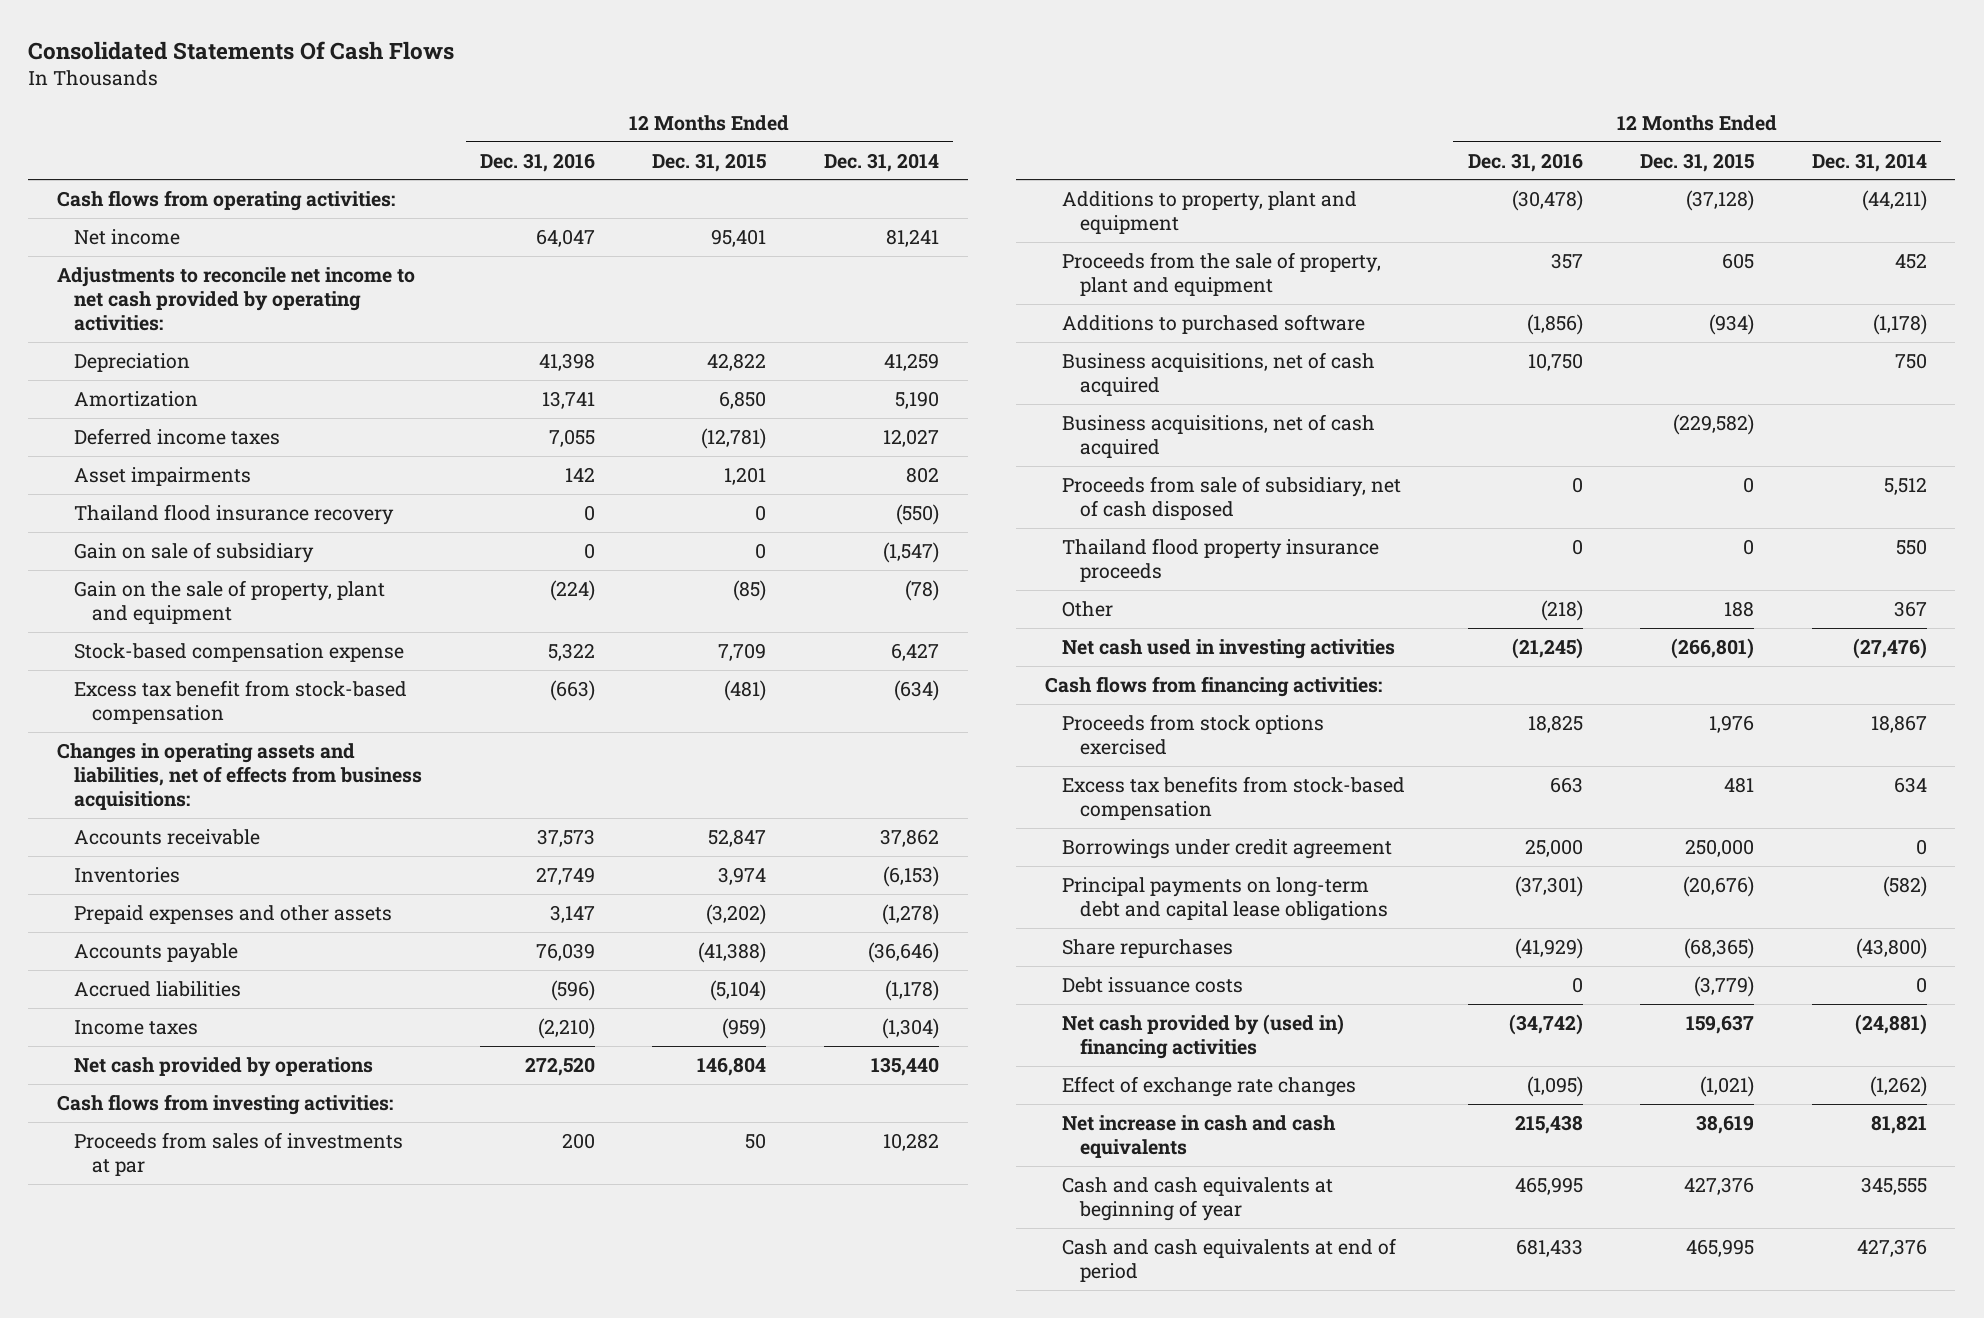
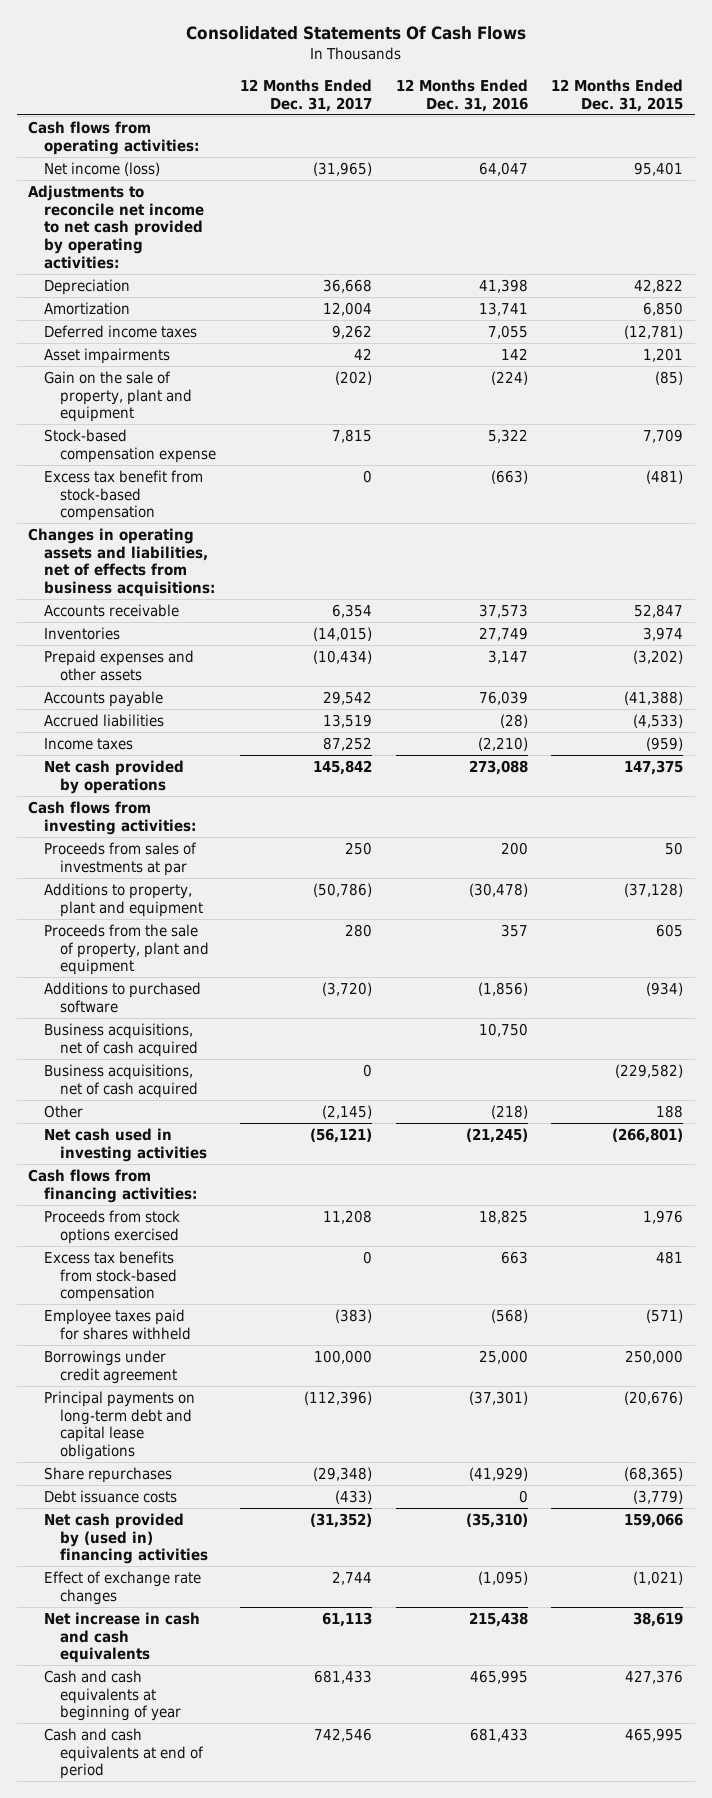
- | 12 Months Ended Dec. 31, 2016 | 12 Months Ended Dec. 31, 2015 | 12 Months Ended Dec. 31, 2014
+ | 12 Months Ended Dec. 31, 2017 | 12 Months Ended Dec. 31, 2016 | 12 Months Ended Dec. 31, 2015
- Net income | 64,047 | 95,401 | 81,241
+ Net income (loss) | (31,965) | 64,047 | 95,401
- Thailand flood insurance recovery | 0 | 0 | (550)
- Gain on sale of subsidiary | 0 | 0 | (1,547)
- Accrued liabilities | (596) | (5,104) | (1,178)
+ Accrued liabilities | 13,519 | (28) | (4,533)
- Net cash provided by operations | 272,520 | 146,804 | 135,440
+ Net cash provided by operations | 145,842 | 273,088 | 147,375
- Proceeds from sale of subsidiary, net of cash disposed | 0 | 0 | 5,512
- Thailand flood property insurance proceeds | 0 | 0 | 550
+ Employee taxes paid for shares withheld | (383) | (568) | (571)
- Net cash provided by (used in) financing activities | (34,742) | 159,637 | (24,881)
+ Net cash provided by (used in) financing activities | (31,352) | (35,310) | 159,066

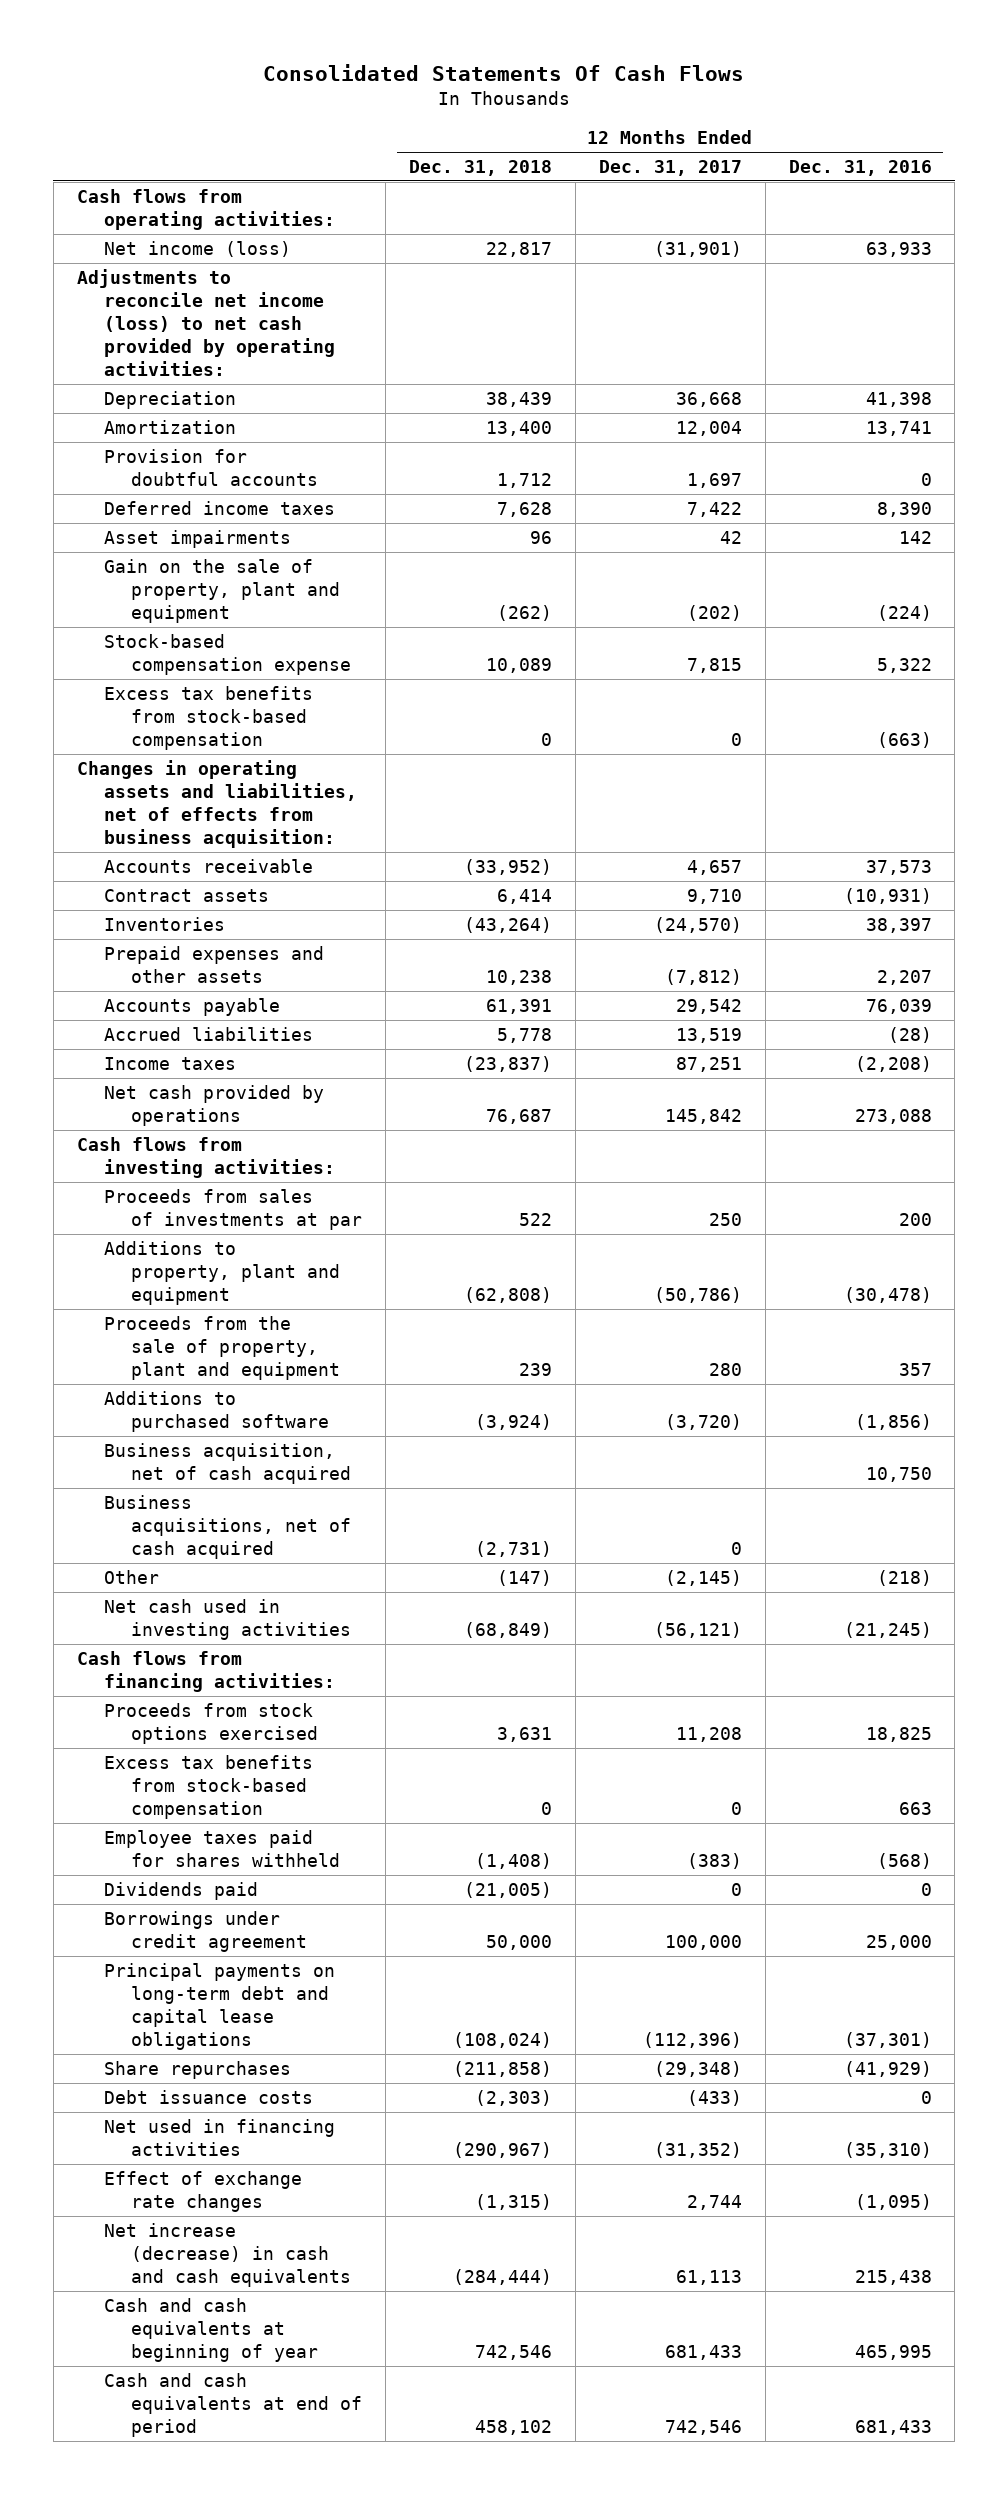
- | 12 Months Ended Dec. 31, 2017 | 12 Months Ended Dec. 31, 2016 | 12 Months Ended Dec. 31, 2015
+ | 12 Months Ended Dec. 31, 2018 | 12 Months Ended Dec. 31, 2017 | 12 Months Ended Dec. 31, 2016
- Net income (loss) | (31,965) | 64,047 | 95,401
- Adjustments to reconcile net income to net cash provided by operating activities:
+ Net income (loss) | 22,817 | (31,901) | 63,933
+ Adjustments to reconcile net income (loss) to net cash provided by operating activities:
- Deferred income taxes | 9,262 | 7,055 | (12,781)
+ Provision for doubtful accounts | 1,712 | 1,697 | 0
+ Deferred income taxes | 7,628 | 7,422 | 8,390
- Excess tax benefit from stock-based compensation | 0 | (663) | (481)
- Changes in operating assets and liabilities, net of effects from business acquisitions:
- Accounts receivable | 6,354 | 37,573 | 52,847
- Inventories | (14,015) | 27,749 | 3,974
- Prepaid expenses and other assets | (10,434) | 3,147 | (3,202)
+ Excess tax benefits from stock-based compensation | 0 | 0 | (663)
+ Changes in operating assets and liabilities, net of effects from business acquisition:
+ Accounts receivable | (33,952) | 4,657 | 37,573
+ Contract assets | 6,414 | 9,710 | (10,931)
+ Inventories | (43,264) | (24,570) | 38,397
+ Prepaid expenses and other assets | 10,238 | (7,812) | 2,207
- Income taxes | 87,252 | (2,210) | (959)
+ Income taxes | (23,837) | 87,251 | (2,208)
- Business acquisitions, net of cash acquired | | 10,750 |
+ Business acquisition, net of cash acquired | | | 10,750
+ Dividends paid | (21,005) | 0 | 0
- Net cash provided by (used in) financing activities | (31,352) | (35,310) | 159,066
+ Net used in financing activities | (290,967) | (31,352) | (35,310)
- Net increase in cash and cash equivalents | 61,113 | 215,438 | 38,619
+ Net increase (decrease) in cash and cash equivalents | (284,444) | 61,113 | 215,438

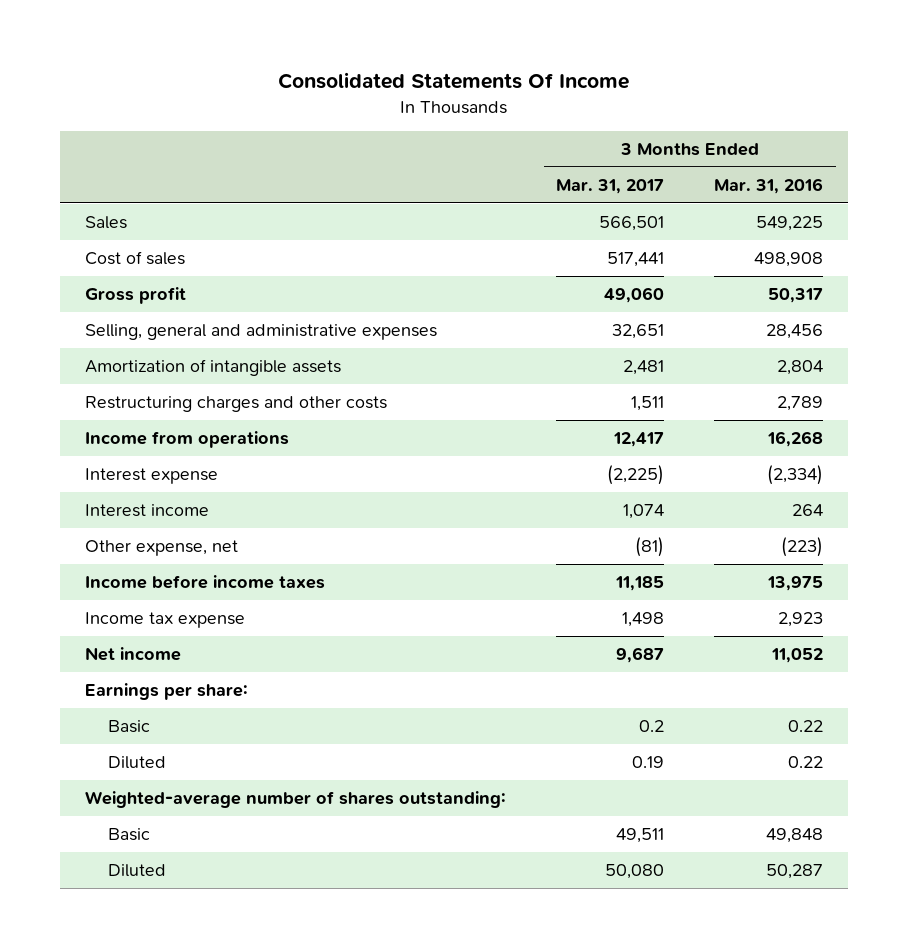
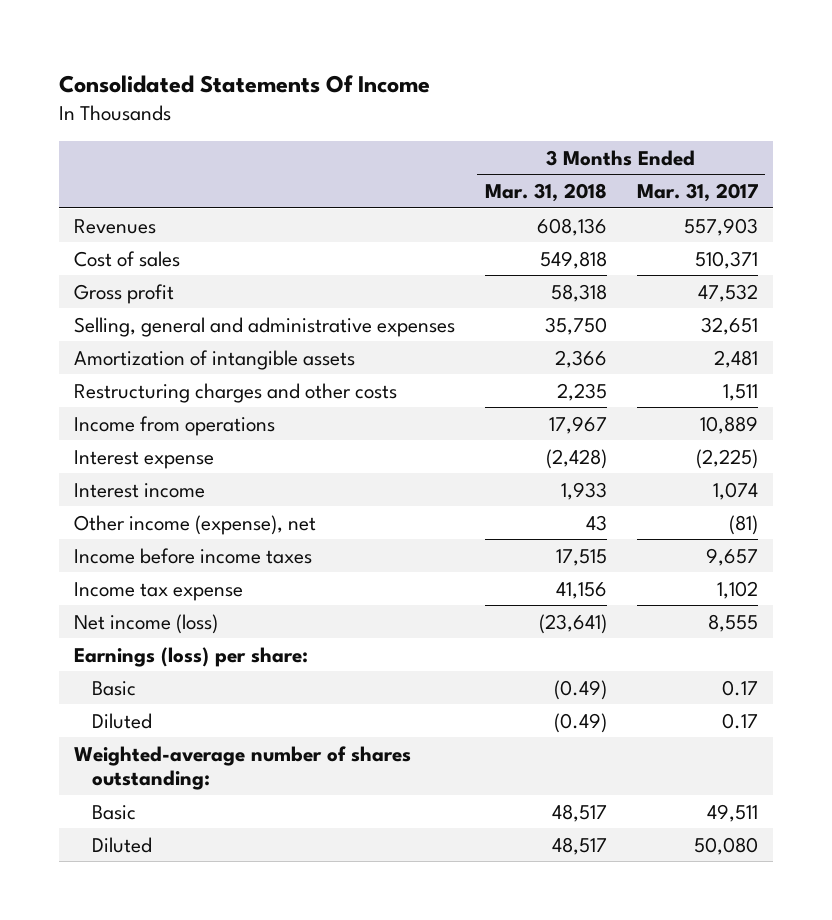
- | 3 Months Ended Mar. 31, 2017 | 3 Months Ended Mar. 31, 2016
+ | 3 Months Ended Mar. 31, 2018 | 3 Months Ended Mar. 31, 2017
- Sales | 566,501 | 549,225
- Cost of sales | 517,441 | 498,908
- Gross profit | 49,060 | 50,317
+ Revenues | 608,136 | 557,903
+ Cost of sales | 549,818 | 510,371
+ Gross profit | 58,318 | 47,532
- Income from operations | 12,417 | 16,268
+ Income from operations | 17,967 | 10,889
- Other expense, net | (81) | (223)
- Income before income taxes | 11,185 | 13,975
- Income tax expense | 1,498 | 2,923
- Net income | 9,687 | 11,052
- Earnings per share:
- Basic | 0.2 | 0.22
- Diluted | 0.19 | 0.22
+ Other income (expense), net | 43 | (81)
+ Income before income taxes | 17,515 | 9,657
+ Income tax expense | 41,156 | 1,102
+ Net income (loss) | (23,641) | 8,555
+ Earnings (loss) per share:
+ Basic | (0.49) | 0.17
+ Diluted | (0.49) | 0.17

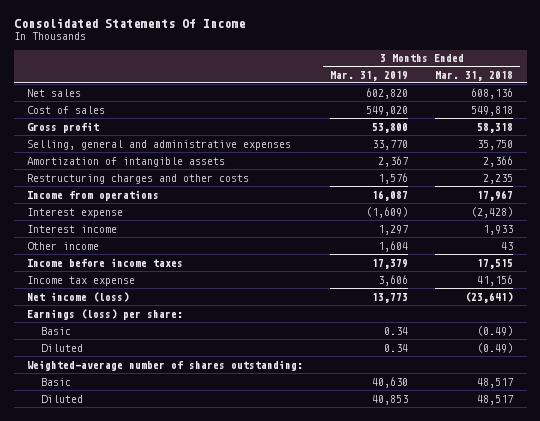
- | 3 Months Ended Mar. 31, 2018 | 3 Months Ended Mar. 31, 2017
+ | 3 Months Ended Mar. 31, 2019 | 3 Months Ended Mar. 31, 2018
- Revenues | 608,136 | 557,903
+ Net sales | 602,820 | 608,136
- Other income (expense), net | 43 | (81)
+ Other income | 1,604 | 43

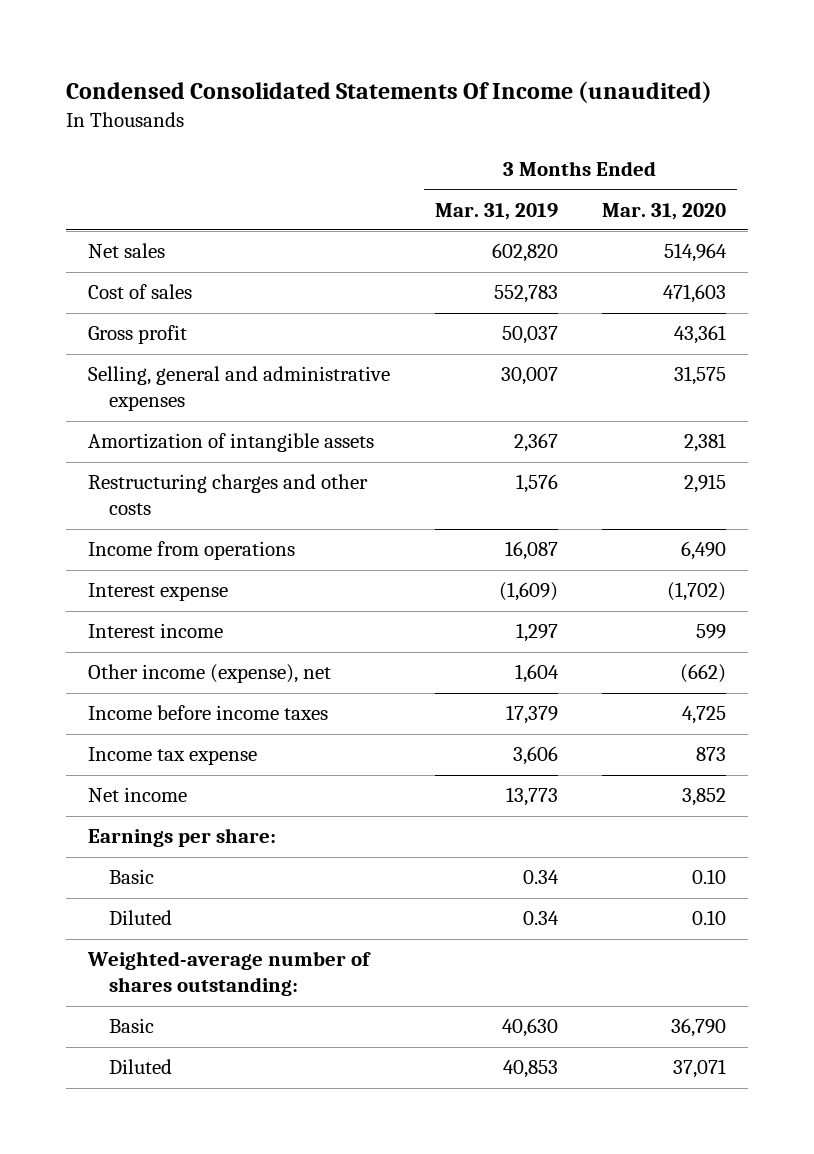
- Consolidated Statements Of Income
+ Condensed Consolidated Statements Of Income (unaudited)
- | 3 Months Ended Mar. 31, 2019 | 3 Months Ended Mar. 31, 2018
+ | 3 Months Ended Mar. 31, 2019 | 3 Months Ended Mar. 31, 2020
- Cost of sales | 549,020 | 549,818
- Gross profit | 53,800 | 58,318
- Selling, general and administrative expenses | 33,770 | 35,750
+ Cost of sales | 552,783 | 471,603
+ Gross profit | 50,037 | 43,361
+ Selling, general and administrative expenses | 30,007 | 31,575
- Other income | 1,604 | 43
+ Other income (expense), net | 1,604 | (662)
- Net income (loss) | 13,773 | (23,641)
- Earnings (loss) per share:
+ Net income | 13,773 | 3,852
+ Earnings per share:

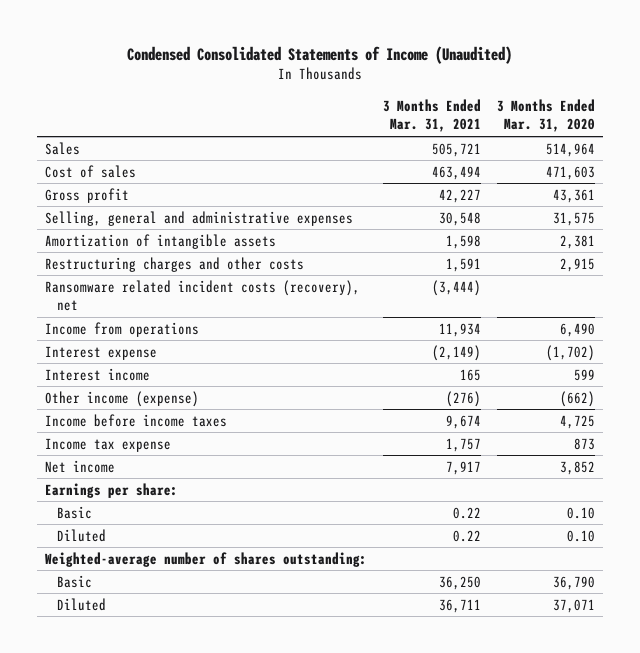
- Condensed Consolidated Statements Of Income (unaudited)
+ Condensed Consolidated Statements of Income (Unaudited)
- | 3 Months Ended Mar. 31, 2019 | 3 Months Ended Mar. 31, 2020
+ | 3 Months Ended Mar. 31, 2021 | 3 Months Ended Mar. 31, 2020
- Net sales | 602,820 | 514,964
+ Sales | 505,721 | 514,964
+ Ransomware related incident costs (recovery), net | (3,444) |
- Other income (expense), net | 1,604 | (662)
+ Other income (expense) | (276) | (662)

